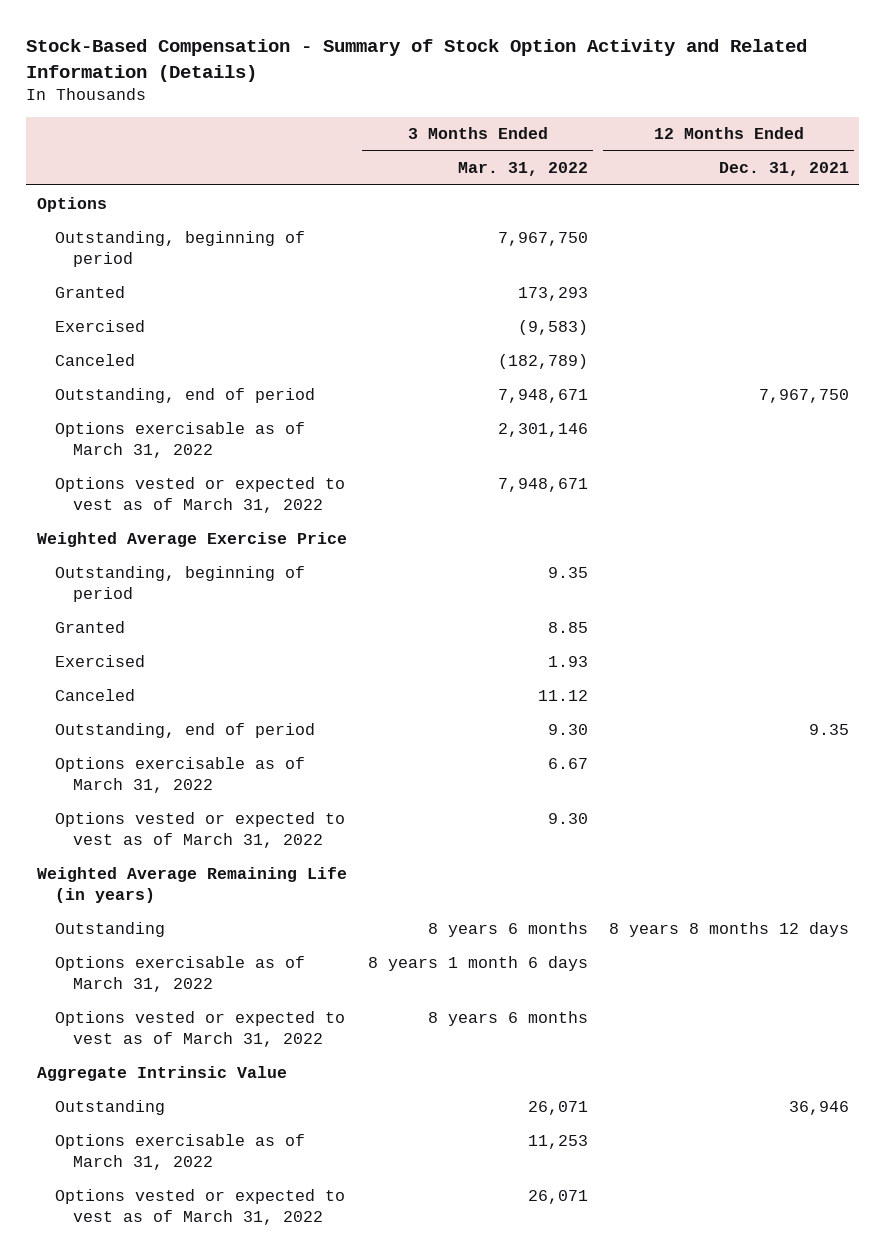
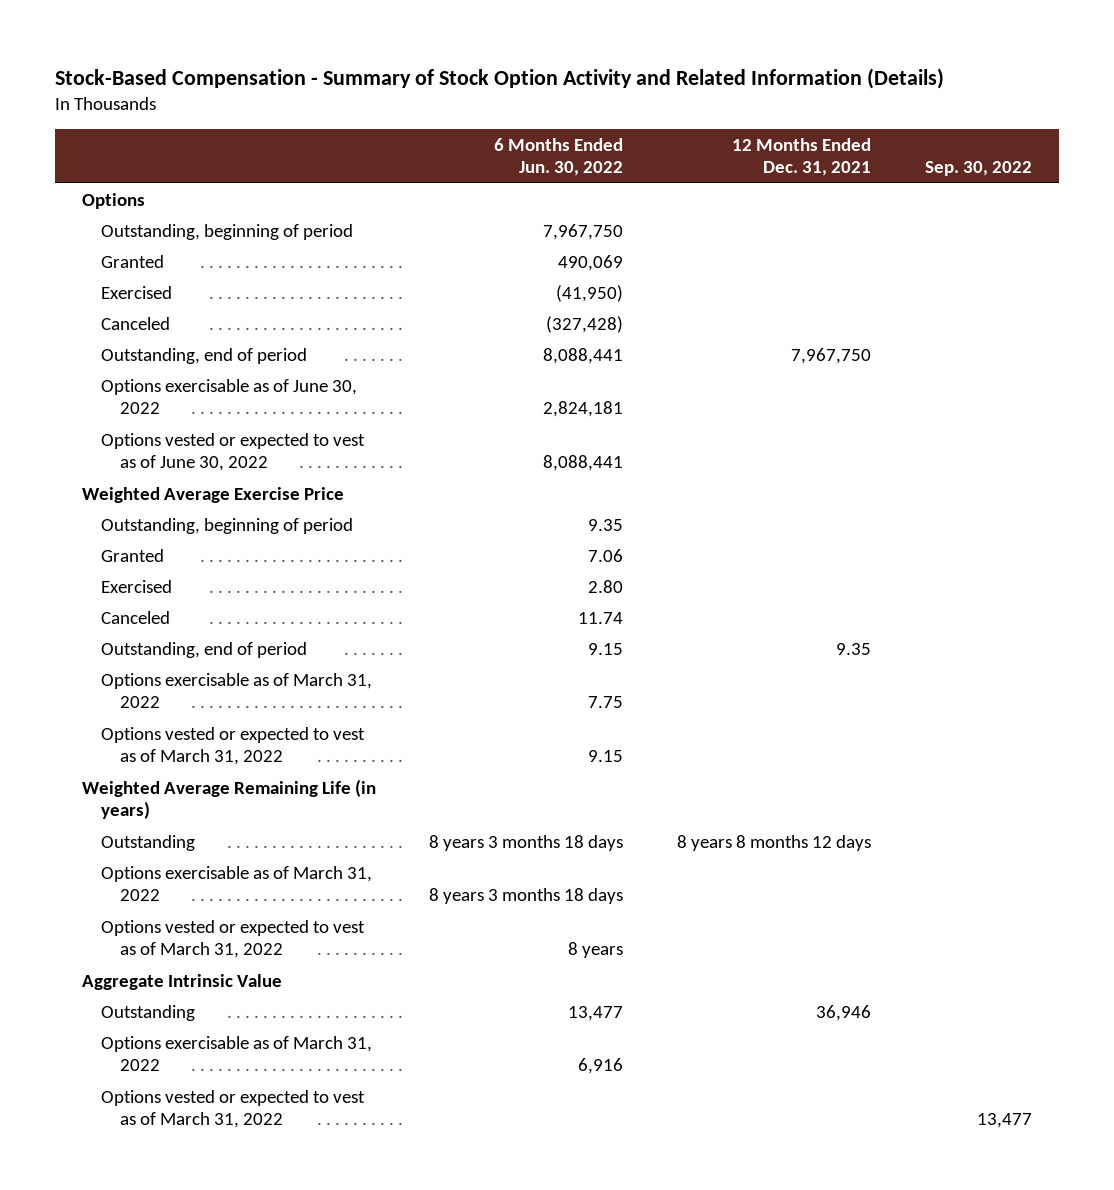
- | 3 Months Ended Mar. 31, 2022 | 12 Months Ended Dec. 31, 2021
+ | 6 Months Ended Jun. 30, 2022 | 12 Months Ended Dec. 31, 2021 | Sep. 30, 2022
- Options exercisable as of March 31, 2022 | 2,301,146 |
- Options vested or expected to vest as of March 31, 2022 | 7,948,671 |
+ Options exercisable as of June 30, 2022 | 2,824,181 | |
+ Options vested or expected to vest as of June 30, 2022 | 8,088,441 | |

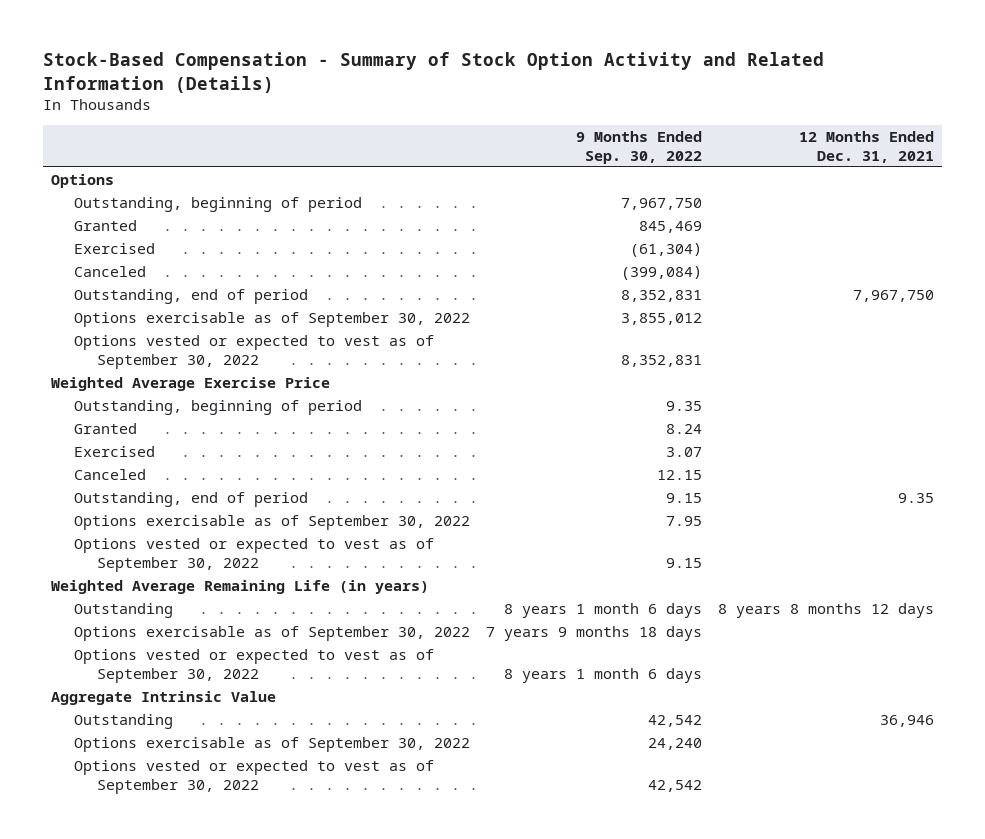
- | 6 Months Ended Jun. 30, 2022 | 12 Months Ended Dec. 31, 2021 | Sep. 30, 2022
+ | 9 Months Ended Sep. 30, 2022 | 12 Months Ended Dec. 31, 2021
- Options exercisable as of June 30, 2022 | 2,824,181 | |
- Options vested or expected to vest as of June 30, 2022 | 8,088,441 | |
+ Options exercisable as of September 30, 2022 | 3,855,012 |
+ Options vested or expected to vest as of September 30, 2022 | 8,352,831 |
- Options exercisable as of March 31, 2022 | 7.75 | |
- Options vested or expected to vest as of March 31, 2022 | 9.15 | |
+ Options exercisable as of September 30, 2022 | 7.95 |
+ Options vested or expected to vest as of September 30, 2022 | 9.15 |
- Options exercisable as of March 31, 2022 | 8 years 3 months 18 days | |
- Options vested or expected to vest as of March 31, 2022 | 8 years | |
+ Options exercisable as of September 30, 2022 | 7 years 9 months 18 days |
+ Options vested or expected to vest as of September 30, 2022 | 8 years 1 month 6 days |
- Options exercisable as of March 31, 2022 | 6,916 | |
- Options vested or expected to vest as of March 31, 2022 | | | 13,477
+ Options exercisable as of September 30, 2022 | 24,240 |
+ Options vested or expected to vest as of September 30, 2022 | 42,542 |

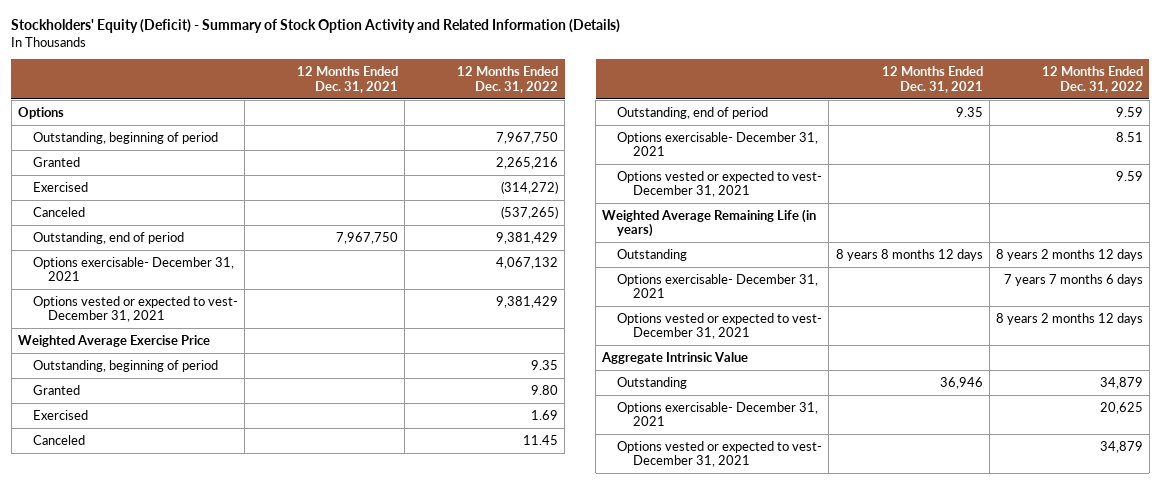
- Stock-Based Compensation - Summary of Stock Option Activity and Related Information (Details)
+ Stockholders' Equity (Deficit) - Summary of Stock Option Activity and Related Information (Details)
- | 9 Months Ended Sep. 30, 2022 | 12 Months Ended Dec. 31, 2021
+ | 12 Months Ended Dec. 31, 2021 | 12 Months Ended Dec. 31, 2022
- Options exercisable as of September 30, 2022 | 3,855,012 |
- Options vested or expected to vest as of September 30, 2022 | 8,352,831 |
+ Options exercisable- December 31, 2021 | | 4,067,132
+ Options vested or expected to vest- December 31, 2021 | | 9,381,429
- Options exercisable as of September 30, 2022 | 7.95 |
- Options vested or expected to vest as of September 30, 2022 | 9.15 |
+ Options exercisable- December 31, 2021 | | 8.51
+ Options vested or expected to vest- December 31, 2021 | | 9.59
- Options exercisable as of September 30, 2022 | 7 years 9 months 18 days |
- Options vested or expected to vest as of September 30, 2022 | 8 years 1 month 6 days |
+ Options exercisable- December 31, 2021 | | 7 years 7 months 6 days
+ Options vested or expected to vest- December 31, 2021 | | 8 years 2 months 12 days
- Options exercisable as of September 30, 2022 | 24,240 |
- Options vested or expected to vest as of September 30, 2022 | 42,542 |
+ Options exercisable- December 31, 2021 | | 20,625
+ Options vested or expected to vest- December 31, 2021 | | 34,879

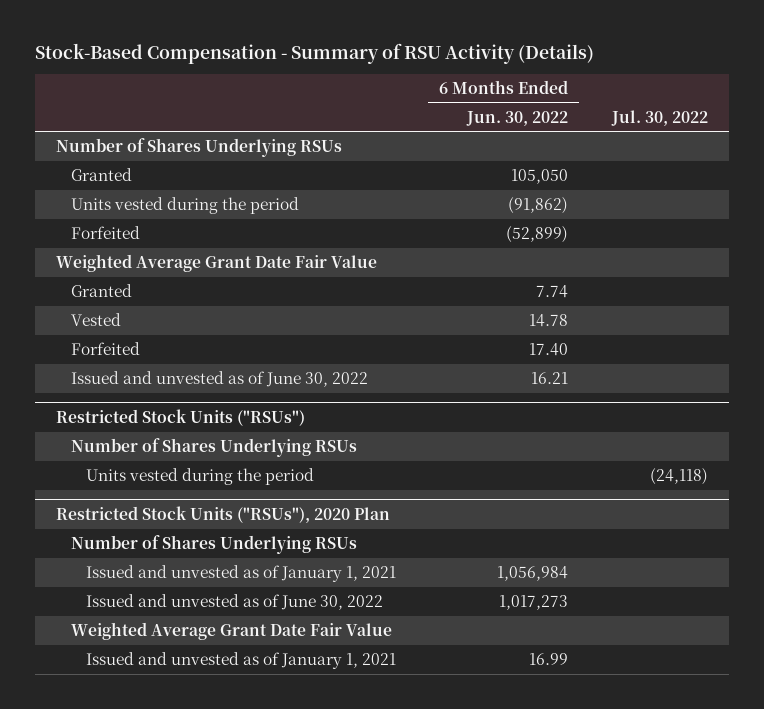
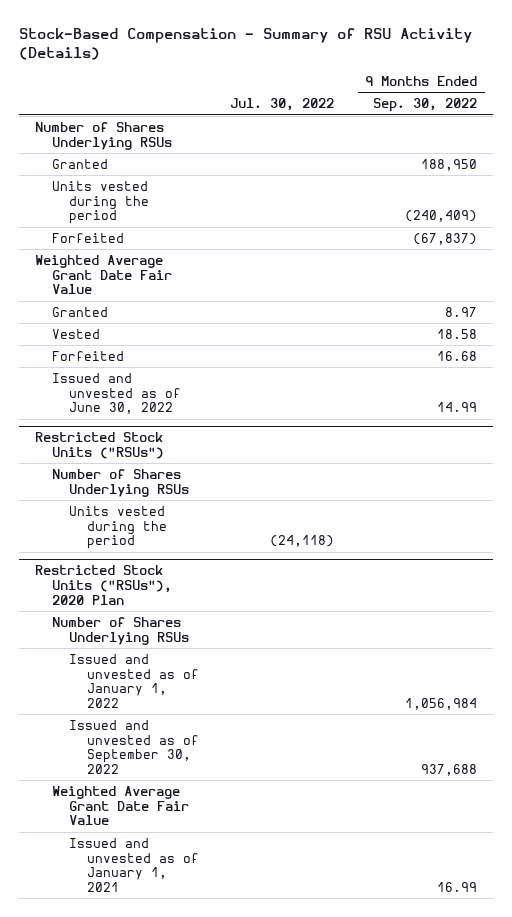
- | 6 Months Ended Jun. 30, 2022 | Jul. 30, 2022
+ | Jul. 30, 2022 | 9 Months Ended Sep. 30, 2022
@ Restricted Stock Units ("RSUs"), 2020 Plan
- Issued and unvested as of January 1, 2021 | 1,056,984 |
- Issued and unvested as of June 30, 2022 | 1,017,273 |
+ Issued and unvested as of January 1, 2022 | | 1,056,984
+ Issued and unvested as of September 30, 2022 | | 937,688

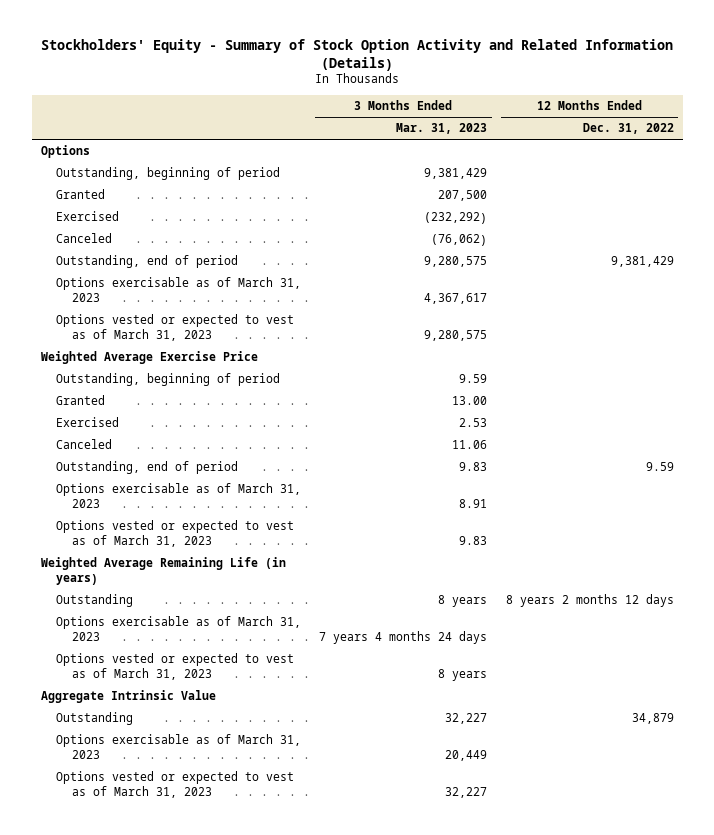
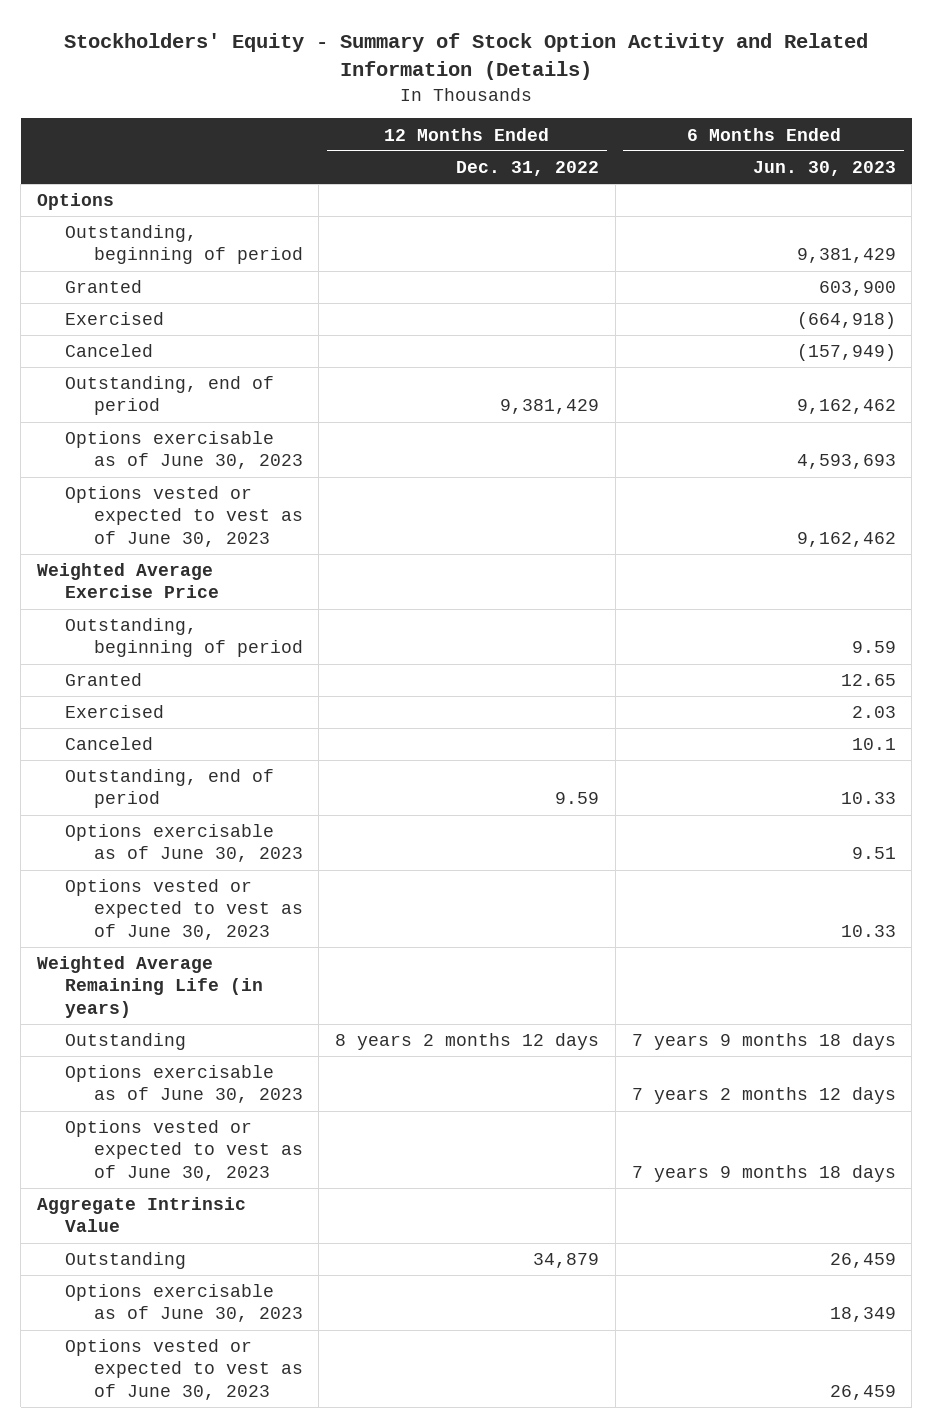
- | 3 Months Ended Mar. 31, 2023 | 12 Months Ended Dec. 31, 2022
+ | 12 Months Ended Dec. 31, 2022 | 6 Months Ended Jun. 30, 2023
- Options exercisable as of March 31, 2023 | 4,367,617 |
- Options vested or expected to vest as of March 31, 2023 | 9,280,575 |
+ Options exercisable as of June 30, 2023 | | 4,593,693
+ Options vested or expected to vest as of June 30, 2023 | | 9,162,462
- Options exercisable as of March 31, 2023 | 8.91 |
- Options vested or expected to vest as of March 31, 2023 | 9.83 |
+ Options exercisable as of June 30, 2023 | | 9.51
+ Options vested or expected to vest as of June 30, 2023 | | 10.33
- Options exercisable as of March 31, 2023 | 7 years 4 months 24 days |
- Options vested or expected to vest as of March 31, 2023 | 8 years |
+ Options exercisable as of June 30, 2023 | | 7 years 2 months 12 days
+ Options vested or expected to vest as of June 30, 2023 | | 7 years 9 months 18 days
- Options exercisable as of March 31, 2023 | 20,449 |
- Options vested or expected to vest as of March 31, 2023 | 32,227 |
+ Options exercisable as of June 30, 2023 | | 18,349
+ Options vested or expected to vest as of June 30, 2023 | | 26,459

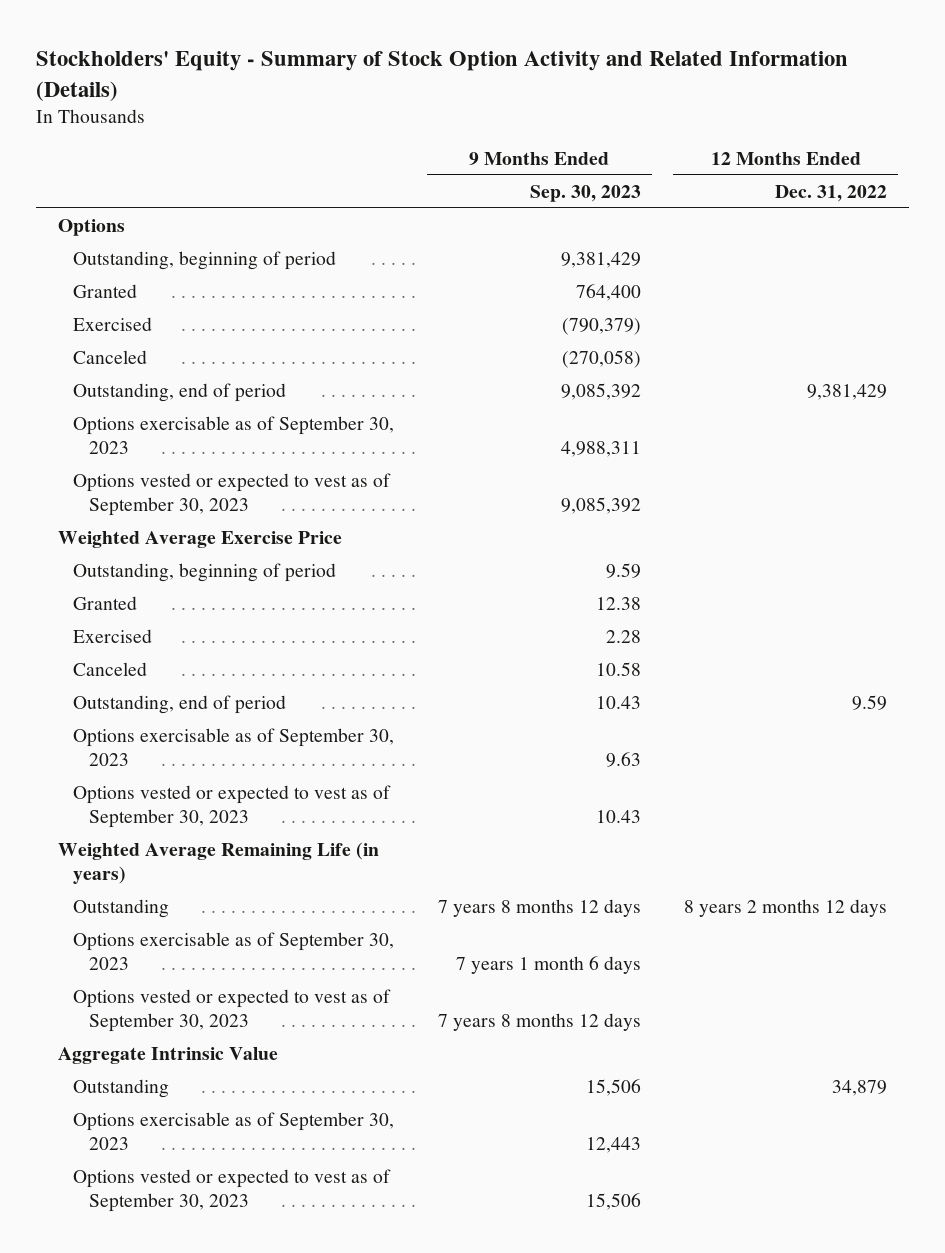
- | 12 Months Ended Dec. 31, 2022 | 6 Months Ended Jun. 30, 2023
+ | 9 Months Ended Sep. 30, 2023 | 12 Months Ended Dec. 31, 2022
- Options exercisable as of June 30, 2023 | | 4,593,693
- Options vested or expected to vest as of June 30, 2023 | | 9,162,462
+ Options exercisable as of September 30, 2023 | 4,988,311 |
+ Options vested or expected to vest as of September 30, 2023 | 9,085,392 |
- Options exercisable as of June 30, 2023 | | 9.51
- Options vested or expected to vest as of June 30, 2023 | | 10.33
+ Options exercisable as of September 30, 2023 | 9.63 |
+ Options vested or expected to vest as of September 30, 2023 | 10.43 |
- Options exercisable as of June 30, 2023 | | 7 years 2 months 12 days
- Options vested or expected to vest as of June 30, 2023 | | 7 years 9 months 18 days
+ Options exercisable as of September 30, 2023 | 7 years 1 month 6 days |
+ Options vested or expected to vest as of September 30, 2023 | 7 years 8 months 12 days |
- Options exercisable as of June 30, 2023 | | 18,349
- Options vested or expected to vest as of June 30, 2023 | | 26,459
+ Options exercisable as of September 30, 2023 | 12,443 |
+ Options vested or expected to vest as of September 30, 2023 | 15,506 |

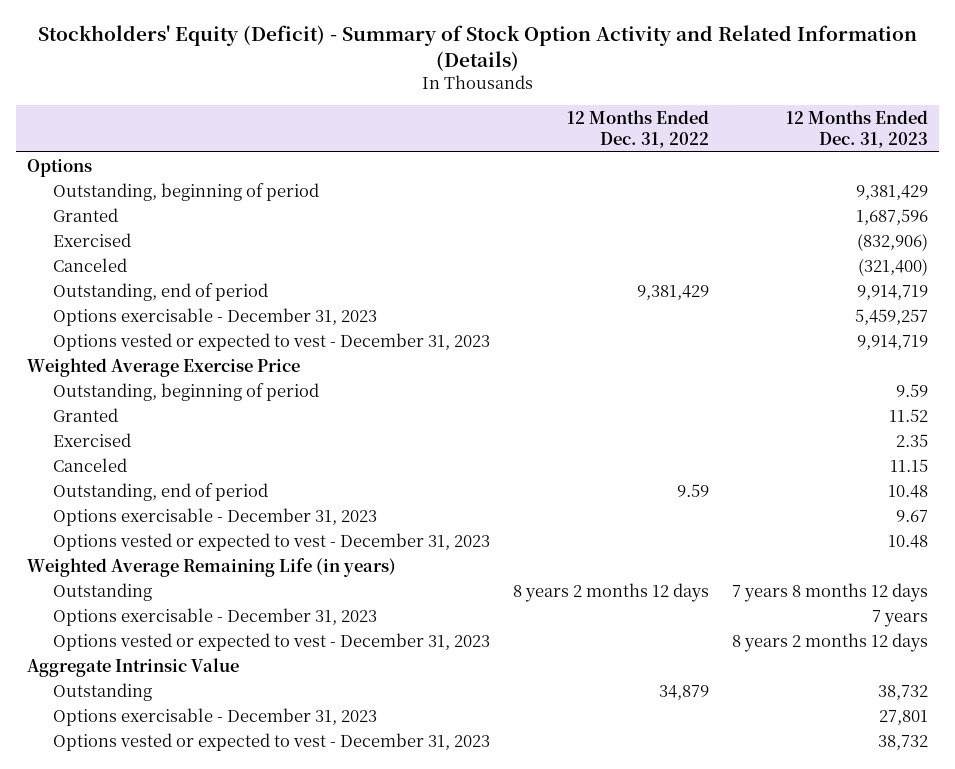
- Stockholders' Equity - Summary of Stock Option Activity and Related Information (Details)
+ Stockholders' Equity (Deficit) - Summary of Stock Option Activity and Related Information (Details)
- | 9 Months Ended Sep. 30, 2023 | 12 Months Ended Dec. 31, 2022
+ | 12 Months Ended Dec. 31, 2022 | 12 Months Ended Dec. 31, 2023
- Options exercisable as of September 30, 2023 | 4,988,311 |
- Options vested or expected to vest as of September 30, 2023 | 9,085,392 |
+ Options exercisable - December 31, 2023 | | 5,459,257
+ Options vested or expected to vest - December 31, 2023 | | 9,914,719
- Options exercisable as of September 30, 2023 | 9.63 |
- Options vested or expected to vest as of September 30, 2023 | 10.43 |
+ Options exercisable - December 31, 2023 | | 9.67
+ Options vested or expected to vest - December 31, 2023 | | 10.48
- Options exercisable as of September 30, 2023 | 7 years 1 month 6 days |
- Options vested or expected to vest as of September 30, 2023 | 7 years 8 months 12 days |
+ Options exercisable - December 31, 2023 | | 7 years
+ Options vested or expected to vest - December 31, 2023 | | 8 years 2 months 12 days
- Options exercisable as of September 30, 2023 | 12,443 |
- Options vested or expected to vest as of September 30, 2023 | 15,506 |
+ Options exercisable - December 31, 2023 | | 27,801
+ Options vested or expected to vest - December 31, 2023 | | 38,732

